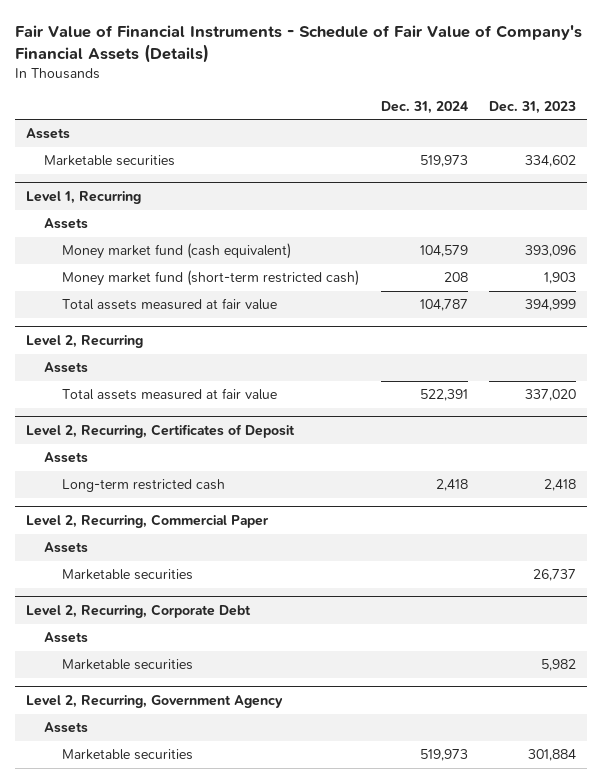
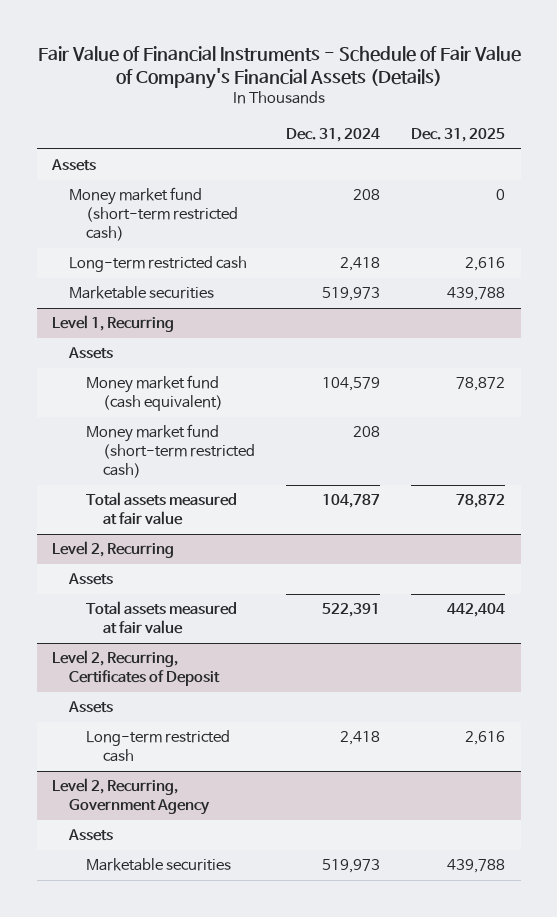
- | Dec. 31, 2024 | Dec. 31, 2023
+ | Dec. 31, 2024 | Dec. 31, 2025
+ Money market fund (short-term restricted cash) | 208 | 0
+ Long-term restricted cash | 2,418 | 2,616
- Level 2, Recurring, Commercial Paper
- Assets
- Marketable securities | | 26,737
- Level 2, Recurring, Corporate Debt
- Assets
- Marketable securities | | 5,982

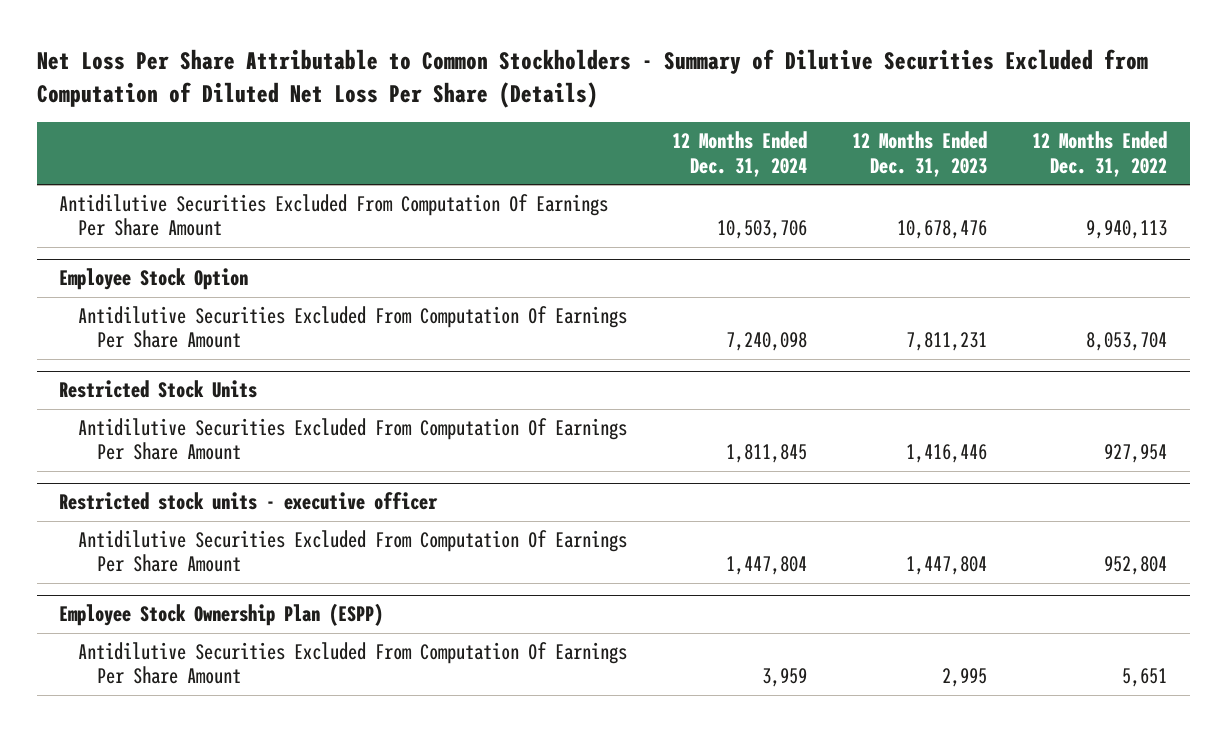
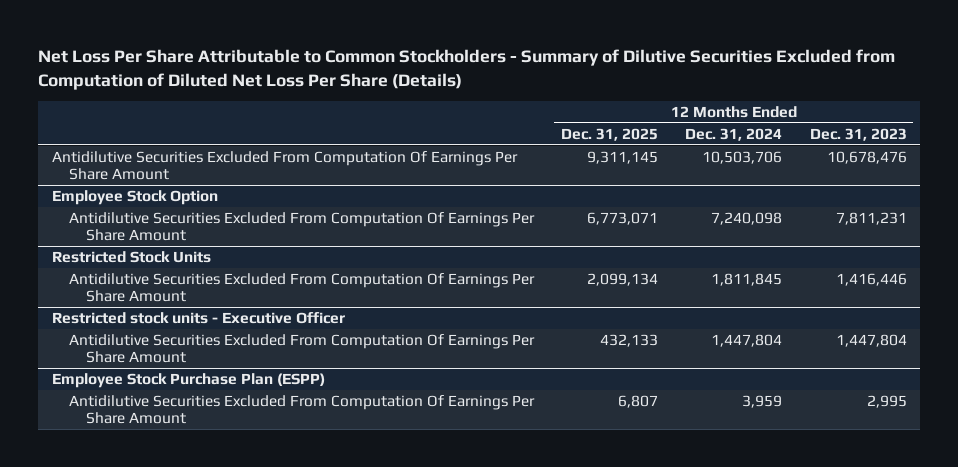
- | 12 Months Ended Dec. 31, 2024 | 12 Months Ended Dec. 31, 2023 | 12 Months Ended Dec. 31, 2022
+ | 12 Months Ended Dec. 31, 2025 | 12 Months Ended Dec. 31, 2024 | 12 Months Ended Dec. 31, 2023
- Restricted stock units - executive officer
+ Restricted stock units - Executive Officer
- Employee Stock Ownership Plan (ESPP)
+ Employee Stock Purchase Plan (ESPP)

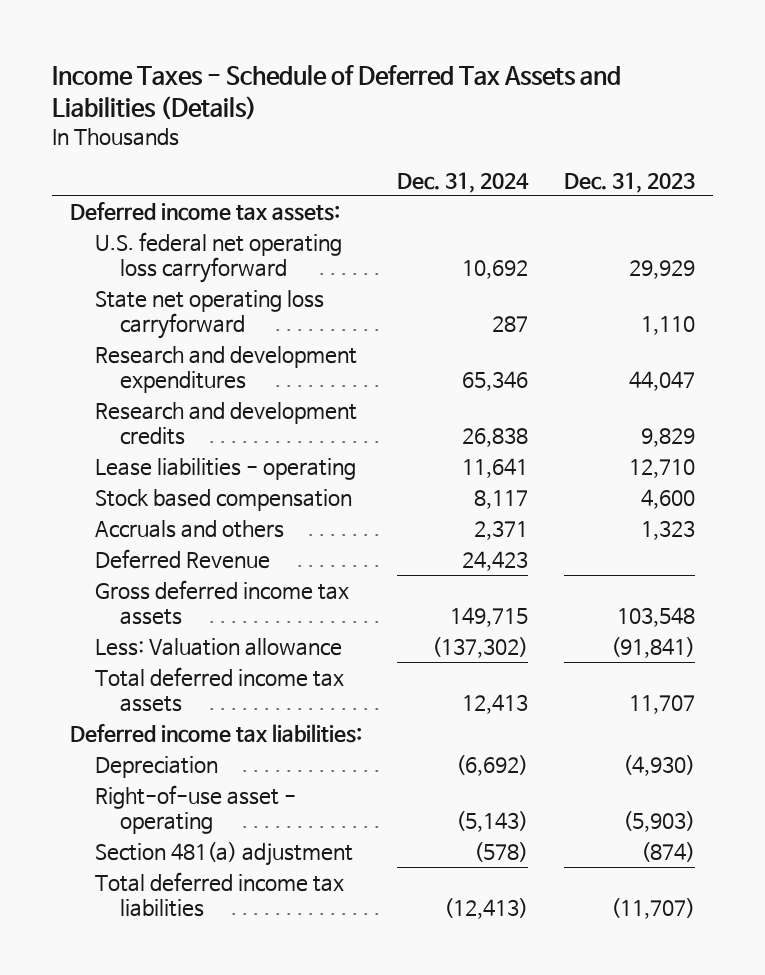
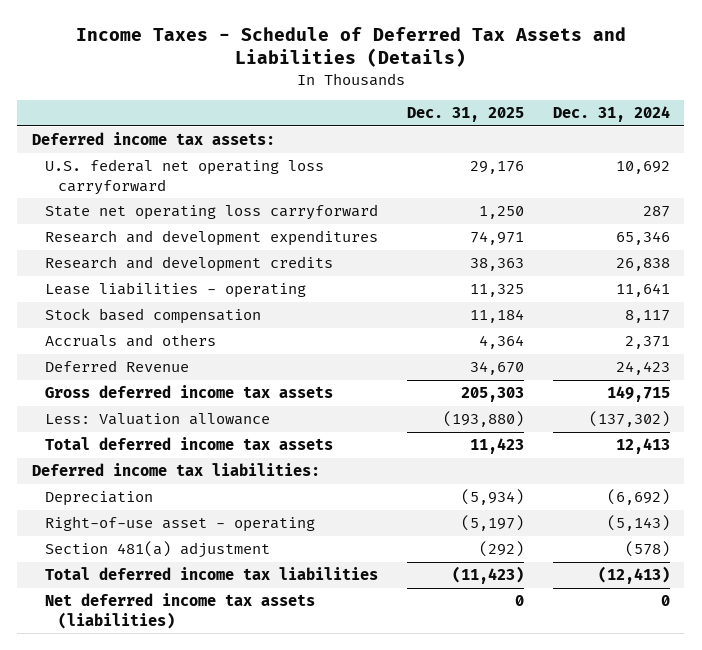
- | Dec. 31, 2024 | Dec. 31, 2023
+ | Dec. 31, 2025 | Dec. 31, 2024
+ Net deferred income tax assets (liabilities) | 0 | 0

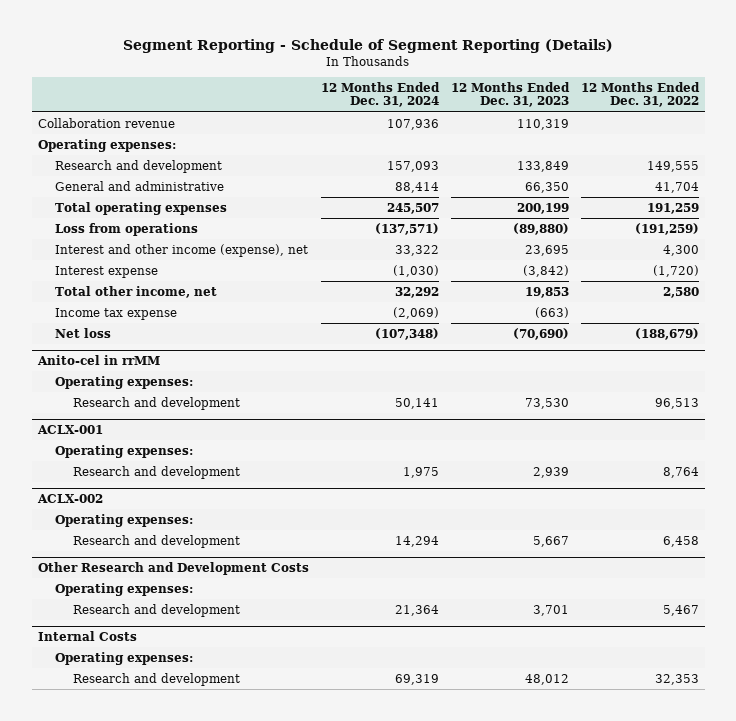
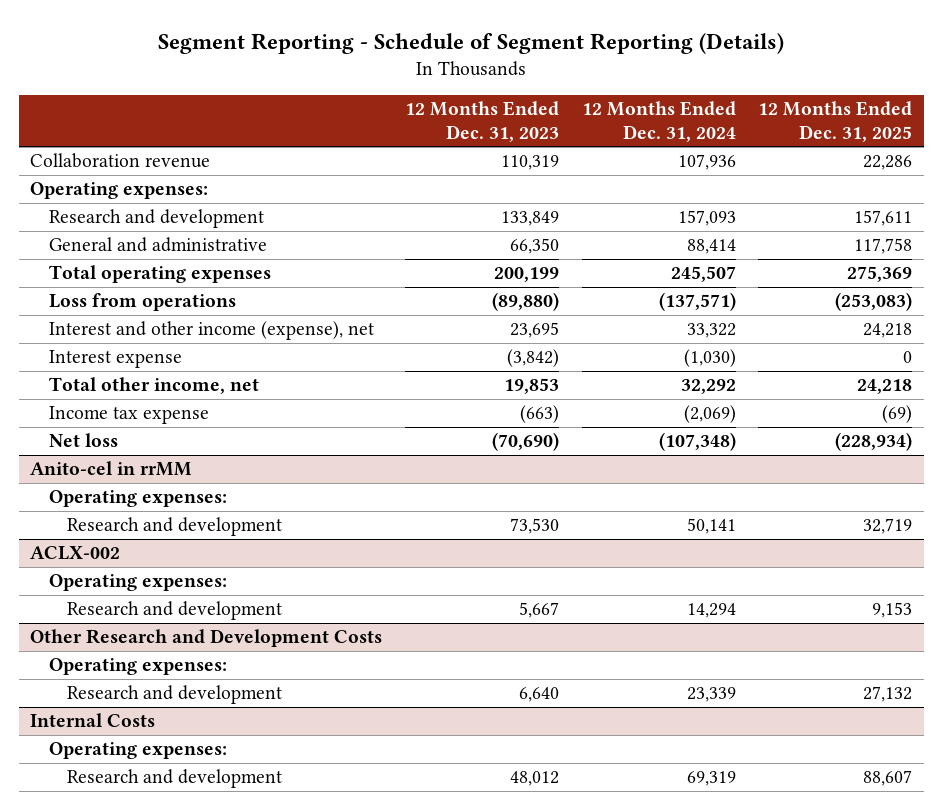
- | 12 Months Ended Dec. 31, 2024 | 12 Months Ended Dec. 31, 2023 | 12 Months Ended Dec. 31, 2022
+ | 12 Months Ended Dec. 31, 2023 | 12 Months Ended Dec. 31, 2024 | 12 Months Ended Dec. 31, 2025
- ACLX-001
- Operating expenses:
- Research and development | 1,975 | 2,939 | 8,764
@ Other Research and Development Costs
- Research and development | 21,364 | 3,701 | 5,467
+ Research and development | 6,640 | 23,339 | 27,132

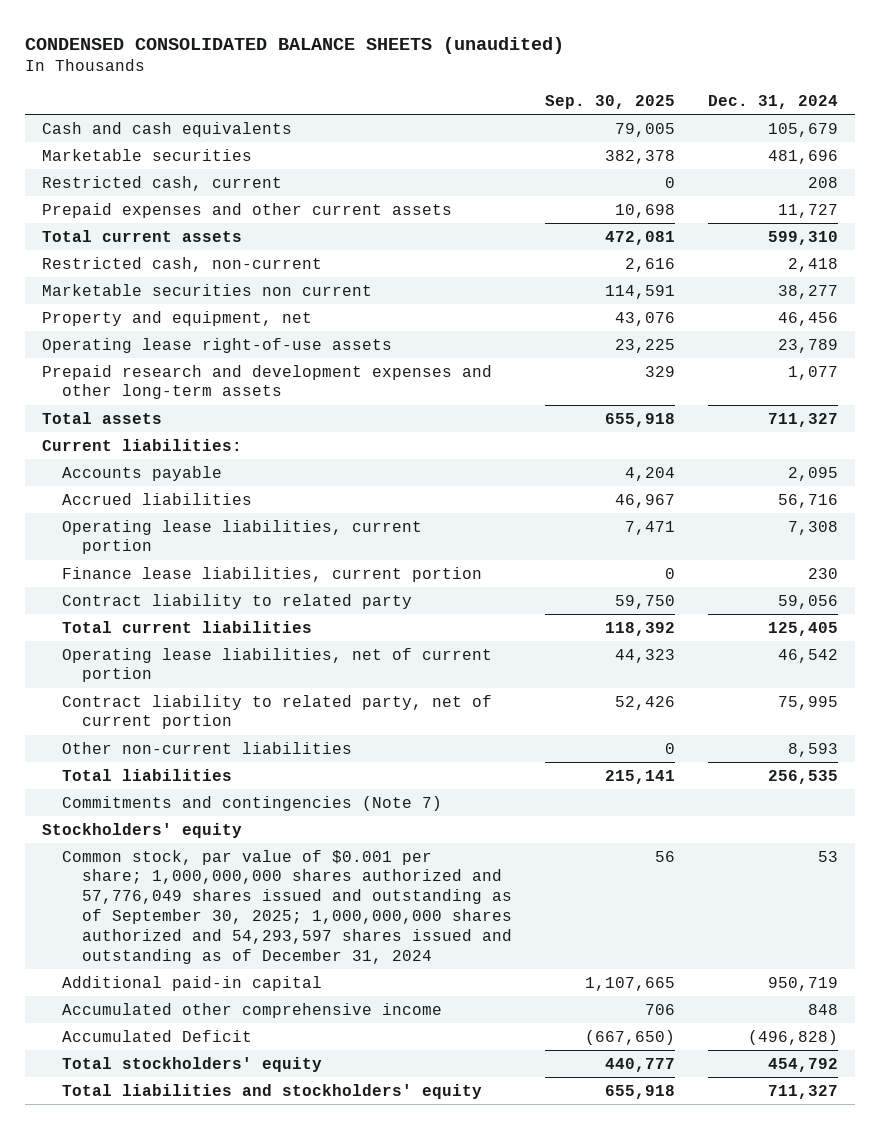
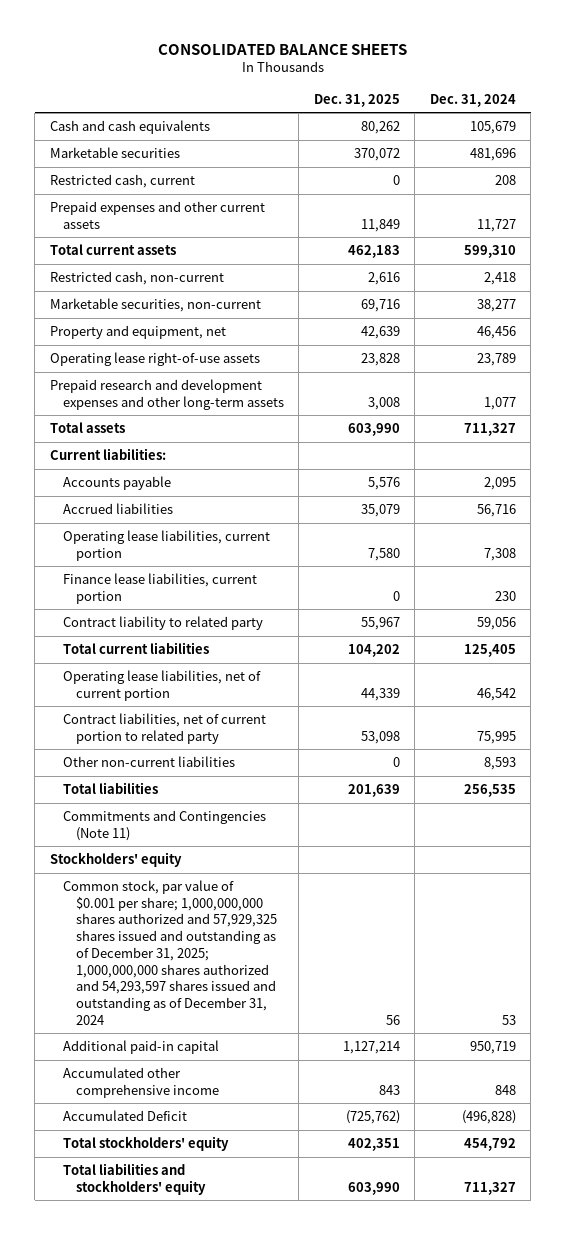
- CONDENSED CONSOLIDATED BALANCE SHEETS (unaudited)
+ CONSOLIDATED BALANCE SHEETS
- | Sep. 30, 2025 | Dec. 31, 2024
+ | Dec. 31, 2025 | Dec. 31, 2024
- Marketable securities non current | 114,591 | 38,277
+ Marketable securities, non-current | 69,716 | 38,277
- Contract liability to related party, net of current portion | 52,426 | 75,995
+ Contract liabilities, net of current portion to related party | 53,098 | 75,995
- Commitments and contingencies (Note 7)
+ Commitments and Contingencies (Note 11)
- Common stock, par value of $0.001 per share; 1,000,000,000 shares authorized and 57,776,049 shares issued and outstanding as of September 30, 2025; 1,000,000,000 shares authorized and 54,293,597 shares issued and outstanding as of December 31, 2024 | 56 | 53
+ Common stock, par value of $0.001 per share; 1,000,000,000 shares authorized and 57,929,325 shares issued and outstanding as of December 31, 2025; 1,000,000,000 shares authorized and 54,293,597 shares issued and outstanding as of December 31, 2024 | 56 | 53

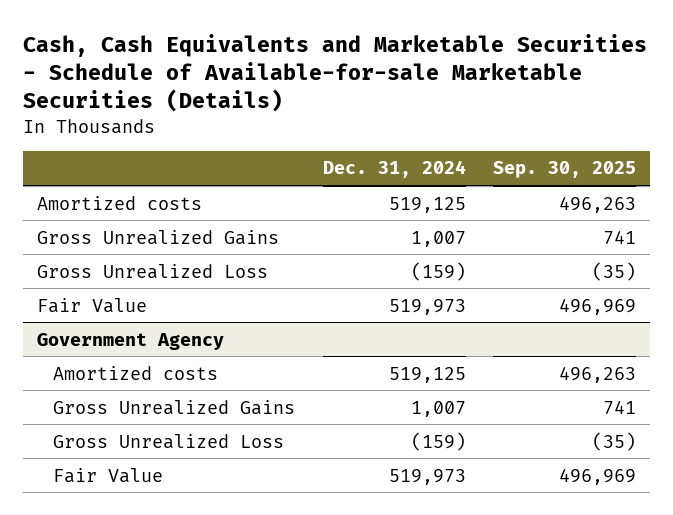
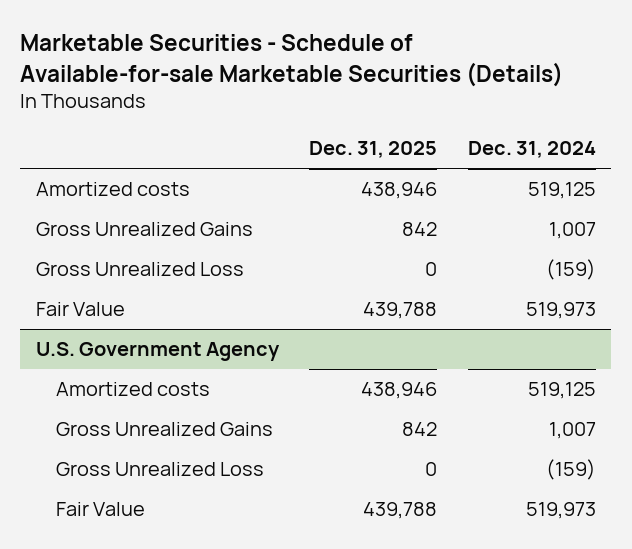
- Cash, Cash Equivalents and Marketable Securities - Schedule of Available-for-sale Marketable Securities (Details)
+ Marketable Securities - Schedule of Available-for-sale Marketable Securities (Details)
- | Dec. 31, 2024 | Sep. 30, 2025
+ | Dec. 31, 2025 | Dec. 31, 2024
- Government Agency
+ U.S. Government Agency

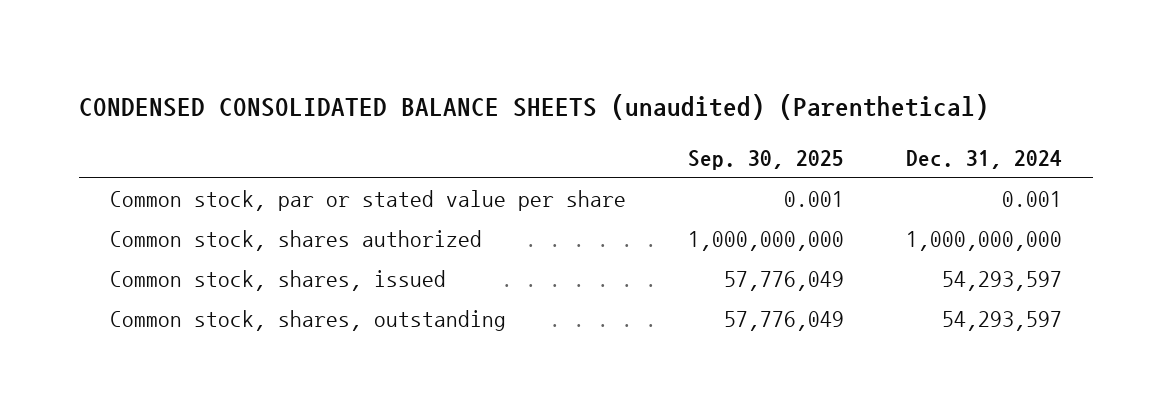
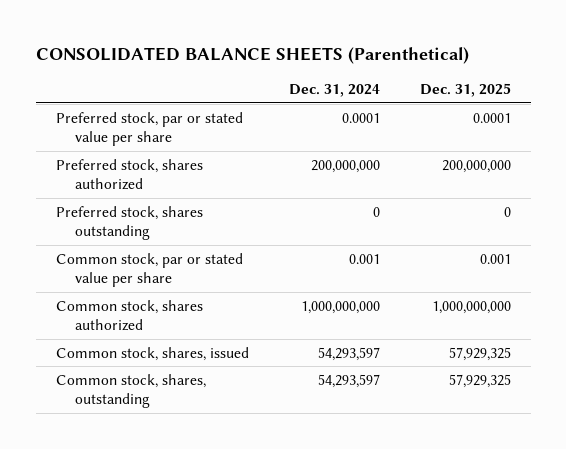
- CONDENSED CONSOLIDATED BALANCE SHEETS (unaudited) (Parenthetical)
+ CONSOLIDATED BALANCE SHEETS (Parenthetical)
- | Sep. 30, 2025 | Dec. 31, 2024
+ | Dec. 31, 2024 | Dec. 31, 2025
+ Preferred stock, par or stated value per share | 0.0001 | 0.0001
+ Preferred stock, shares authorized | 200,000,000 | 200,000,000
+ Preferred stock, shares outstanding | 0 | 0

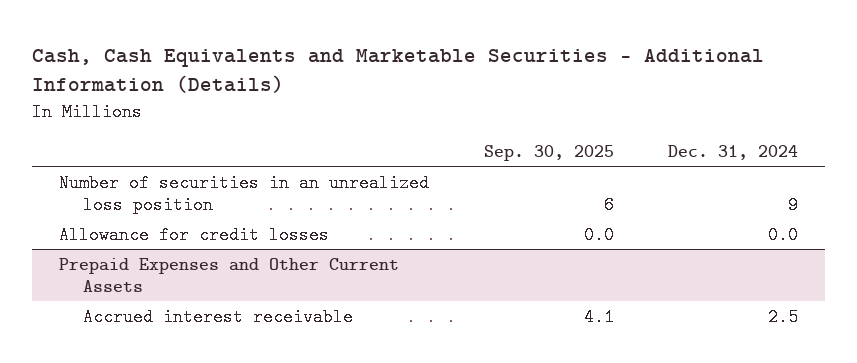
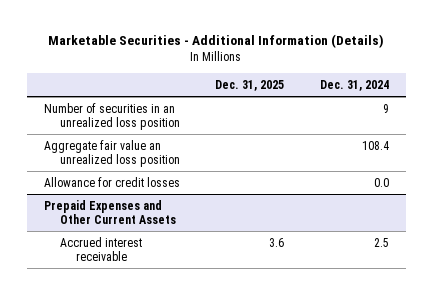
- Cash, Cash Equivalents and Marketable Securities - Additional Information (Details)
+ Marketable Securities - Additional Information (Details)
- | Sep. 30, 2025 | Dec. 31, 2024
+ | Dec. 31, 2025 | Dec. 31, 2024
+ Aggregate fair value an unrealized loss position | | 108.4

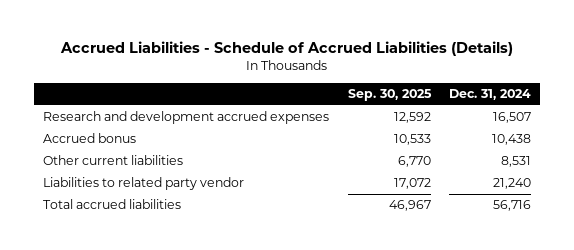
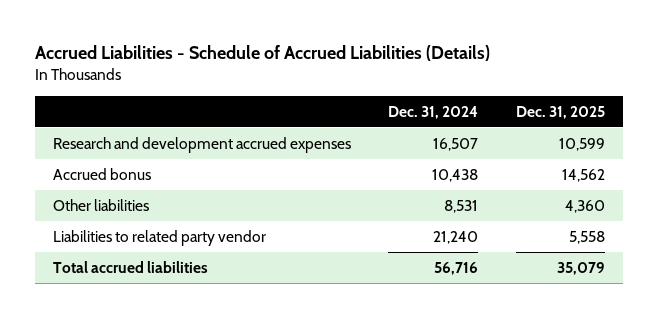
- | Sep. 30, 2025 | Dec. 31, 2024
+ | Dec. 31, 2024 | Dec. 31, 2025
- Other current liabilities | 6,770 | 8,531
+ Other liabilities | 8,531 | 4,360

